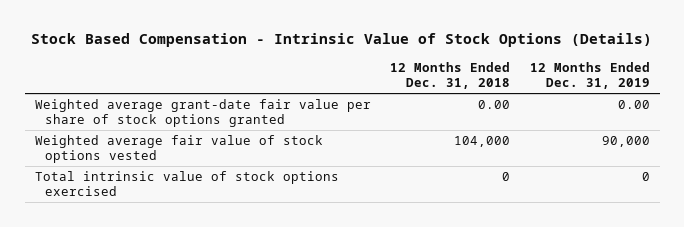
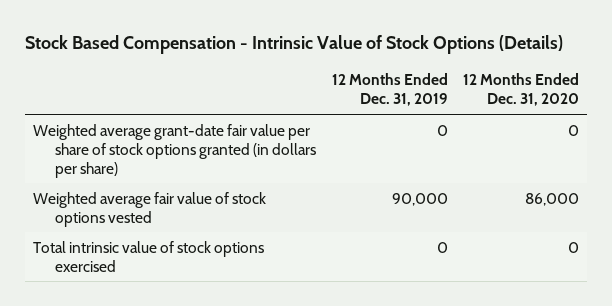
- | 12 Months Ended Dec. 31, 2018 | 12 Months Ended Dec. 31, 2019
+ | 12 Months Ended Dec. 31, 2019 | 12 Months Ended Dec. 31, 2020
- Weighted average grant-date fair value per share of stock options granted | 0.00 | 0.00
+ Weighted average grant-date fair value per share of stock options granted (in dollars per share) | 0 | 0

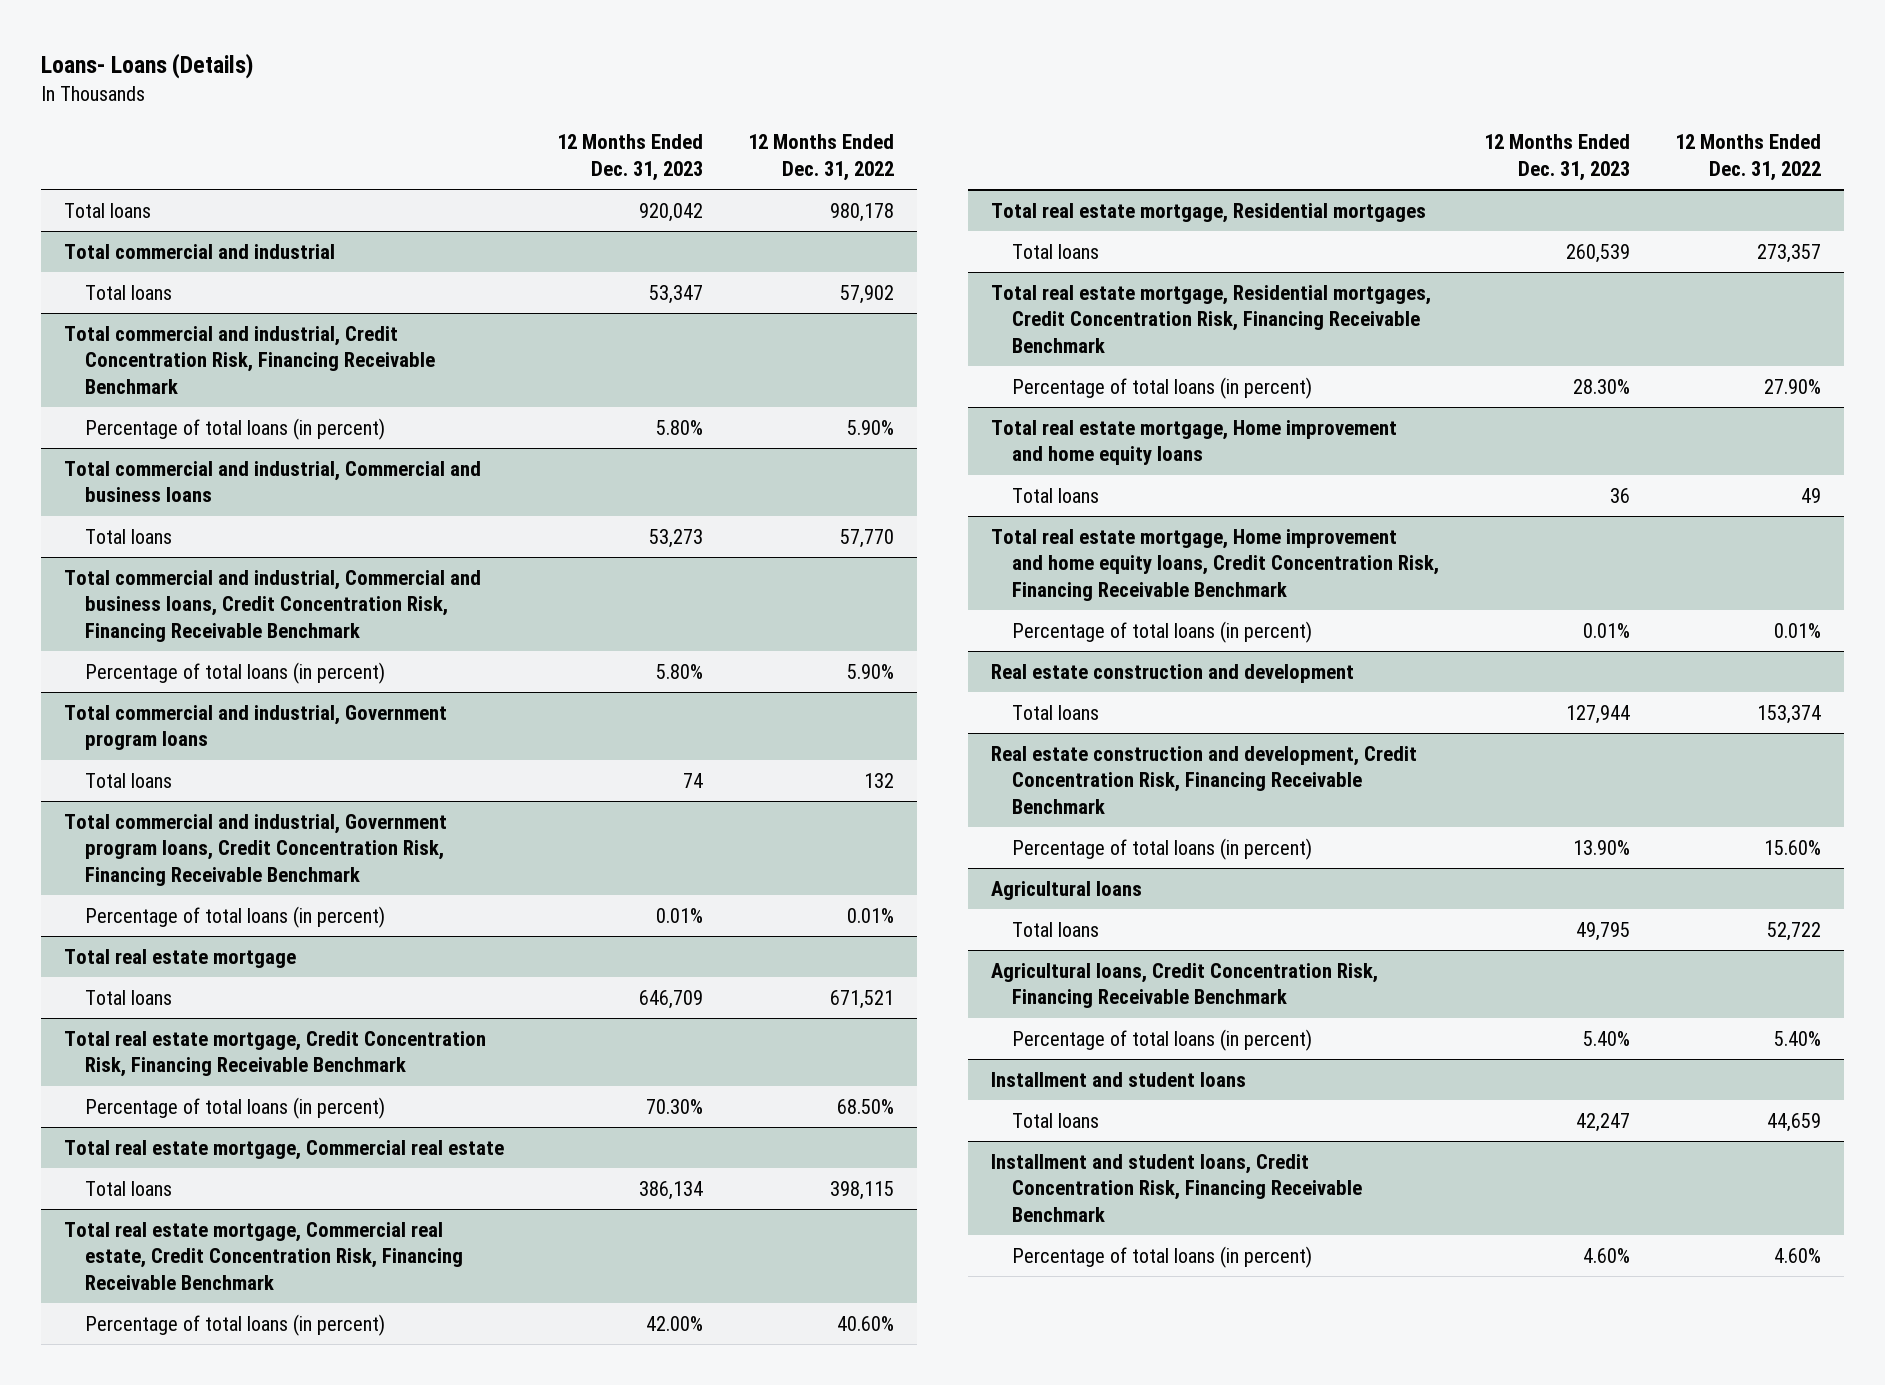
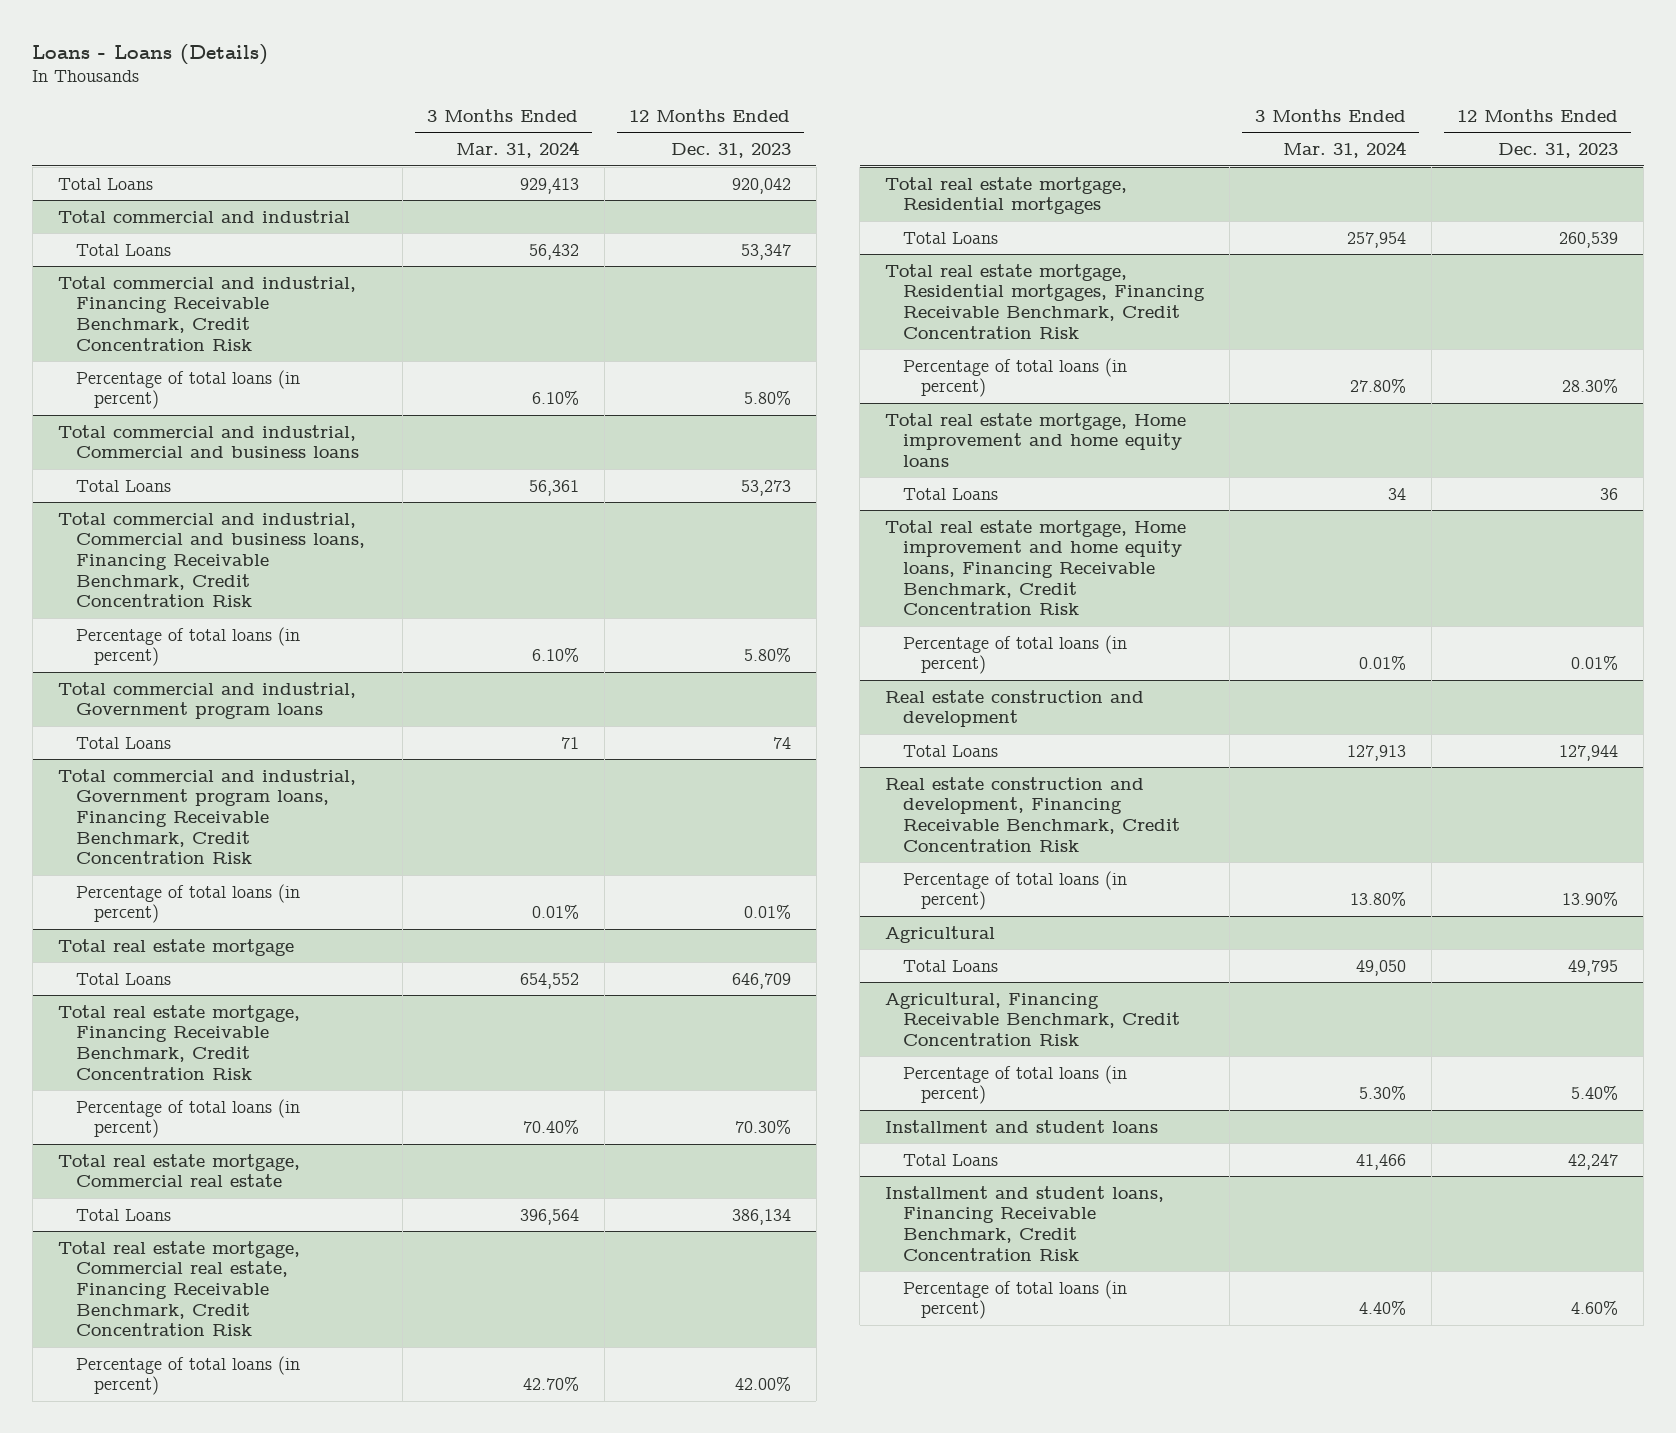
- Loans- Loans (Details)
+ Loans - Loans (Details)
- | 12 Months Ended Dec. 31, 2023 | 12 Months Ended Dec. 31, 2022
+ | 3 Months Ended Mar. 31, 2024 | 12 Months Ended Dec. 31, 2023
- Total loans | 920,042 | 980,178
+ Total Loans | 929,413 | 920,042
@ Total commercial and industrial
- Total loans | 53,347 | 57,902
- Total commercial and industrial, Credit Concentration Risk, Financing Receivable Benchmark
@ Total commercial and industrial
+ Total Loans | 56,432 | 53,347
+ Total commercial and industrial, Financing Receivable Benchmark, Credit Concentration Risk
@ Total commercial and industrial, Commercial and business loans
- Total loans | 53,273 | 57,770
- Total commercial and industrial, Commercial and business loans, Credit Concentration Risk, Financing Receivable Benchmark
@ Total commercial and industrial, Commercial and business loans
+ Total Loans | 56,361 | 53,273
+ Total commercial and industrial, Commercial and business loans, Financing Receivable Benchmark, Credit Concentration Risk
@ Total commercial and industrial, Government program loans
- Total loans | 74 | 132
- Total commercial and industrial, Government program loans, Credit Concentration Risk, Financing Receivable Benchmark
@ Total commercial and industrial, Government program loans
+ Total Loans | 71 | 74
+ Total commercial and industrial, Government program loans, Financing Receivable Benchmark, Credit Concentration Risk
@ Total real estate mortgage
- Total loans | 646,709 | 671,521
- Total real estate mortgage, Credit Concentration Risk, Financing Receivable Benchmark
@ Total real estate mortgage
+ Total Loans | 654,552 | 646,709
+ Total real estate mortgage, Financing Receivable Benchmark, Credit Concentration Risk
@ Total real estate mortgage, Commercial real estate
- Total loans | 386,134 | 398,115
- Total real estate mortgage, Commercial real estate, Credit Concentration Risk, Financing Receivable Benchmark
@ Total real estate mortgage, Commercial real estate
+ Total Loans | 396,564 | 386,134
+ Total real estate mortgage, Commercial real estate, Financing Receivable Benchmark, Credit Concentration Risk
@ Total real estate mortgage, Residential mortgages
- Total loans | 260,539 | 273,357
- Total real estate mortgage, Residential mortgages, Credit Concentration Risk, Financing Receivable Benchmark
@ Total real estate mortgage, Residential mortgages
+ Total Loans | 257,954 | 260,539
+ Total real estate mortgage, Residential mortgages, Financing Receivable Benchmark, Credit Concentration Risk
@ Total real estate mortgage, Home improvement and home equity loans
- Total loans | 36 | 49
- Total real estate mortgage, Home improvement and home equity loans, Credit Concentration Risk, Financing Receivable Benchmark
@ Total real estate mortgage, Home improvement and home equity loans
+ Total Loans | 34 | 36
+ Total real estate mortgage, Home improvement and home equity loans, Financing Receivable Benchmark, Credit Concentration Risk
@ Real estate construction and development
- Total loans | 127,944 | 153,374
- Real estate construction and development, Credit Concentration Risk, Financing Receivable Benchmark
@ Real estate construction and development
+ Total Loans | 127,913 | 127,944
+ Real estate construction and development, Financing Receivable Benchmark, Credit Concentration Risk
- Agricultural loans
- Total loans | 49,795 | 52,722
- Agricultural loans, Credit Concentration Risk, Financing Receivable Benchmark
+ Agricultural
+ Total Loans | 49,050 | 49,795
+ Agricultural, Financing Receivable Benchmark, Credit Concentration Risk
@ Installment and student loans
- Total loans | 42,247 | 44,659
- Installment and student loans, Credit Concentration Risk, Financing Receivable Benchmark
@ Installment and student loans
+ Total Loans | 41,466 | 42,247
+ Installment and student loans, Financing Receivable Benchmark, Credit Concentration Risk

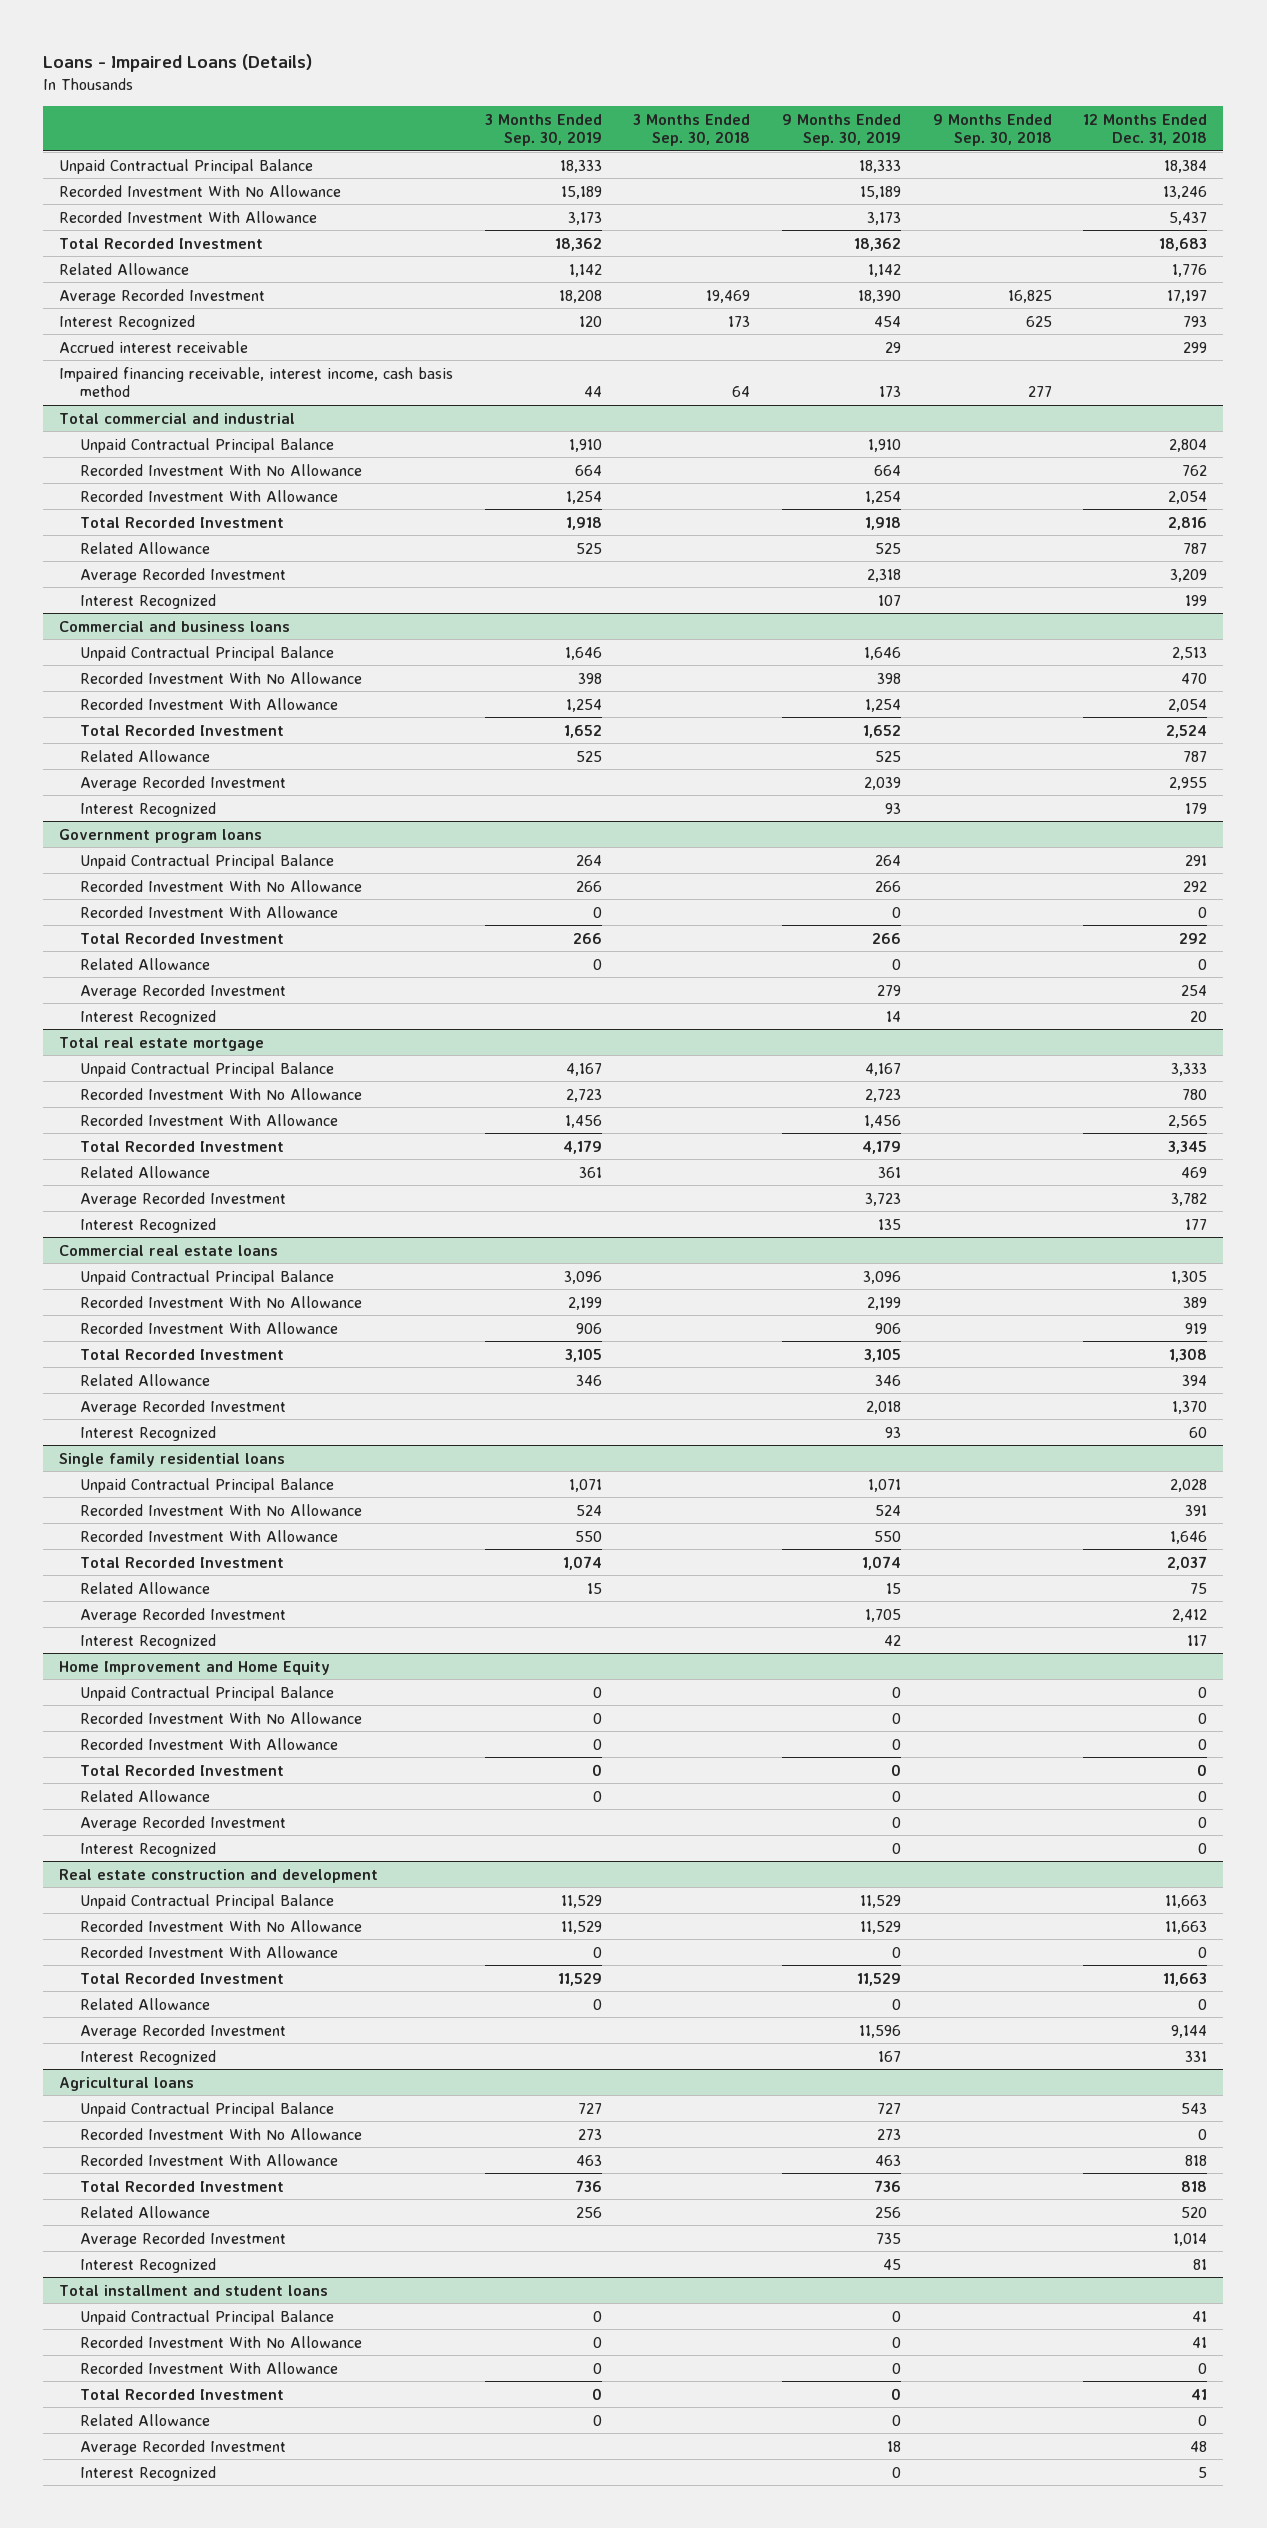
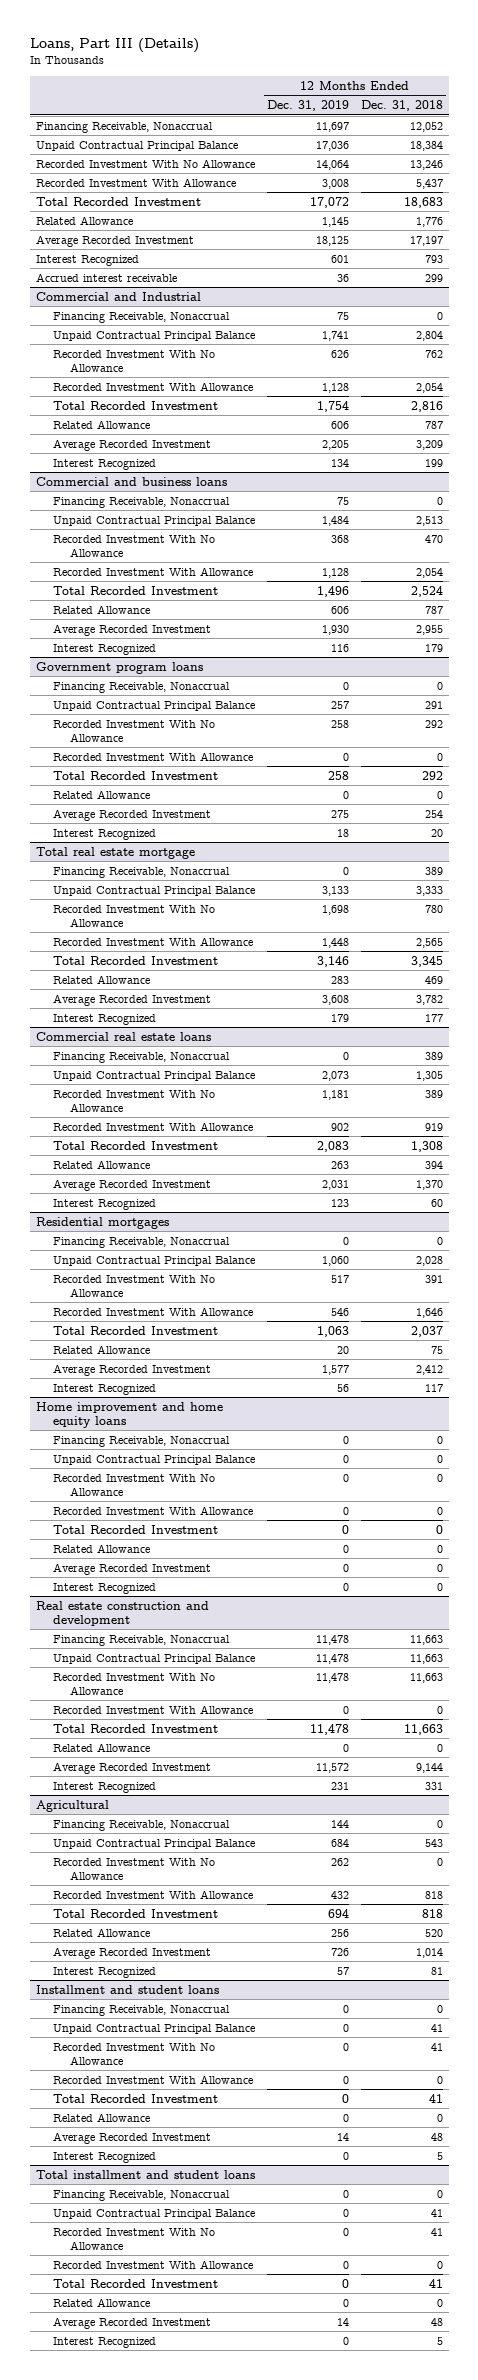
- Loans - Impaired Loans (Details)
+ Loans, Part III (Details)
- | 3 Months Ended Sep. 30, 2019 | 3 Months Ended Sep. 30, 2018 | 9 Months Ended Sep. 30, 2019 | 9 Months Ended Sep. 30, 2018 | 12 Months Ended Dec. 31, 2018
+ | 12 Months Ended Dec. 31, 2019 | 12 Months Ended Dec. 31, 2018
+ Financing Receivable, Nonaccrual | 11,697 | 12,052
- Impaired financing receivable, interest income, cash basis method | 44 | 64 | 173 | 277 |
- Total commercial and industrial
+ Commercial and Industrial
+ Financing Receivable, Nonaccrual | 75 | 0
@ Commercial and business loans
+ Financing Receivable, Nonaccrual | 75 | 0
@ Government program loans
+ Financing Receivable, Nonaccrual | 0 | 0
@ Total real estate mortgage
+ Financing Receivable, Nonaccrual | 0 | 389
@ Commercial real estate loans
+ Financing Receivable, Nonaccrual | 0 | 389
- Single family residential loans
+ Residential mortgages
+ Financing Receivable, Nonaccrual | 0 | 0
- Home Improvement and Home Equity
+ Home improvement and home equity loans
+ Financing Receivable, Nonaccrual | 0 | 0
@ Real estate construction and development
+ Financing Receivable, Nonaccrual | 11,478 | 11,663
- Agricultural loans
+ Agricultural
+ Financing Receivable, Nonaccrual | 144 | 0
+ Installment and student loans
+ Financing Receivable, Nonaccrual | 0 | 0
+ Unpaid Contractual Principal Balance | 0 | 41
+ Recorded Investment With No Allowance | 0 | 41
+ Recorded Investment With Allowance | 0 | 0
+ Total Recorded Investment | 0 | 41
+ Related Allowance | 0 | 0
+ Average Recorded Investment | 14 | 48
+ Interest Recognized | 0 | 5
@ Total installment and student loans
+ Financing Receivable, Nonaccrual | 0 | 0

